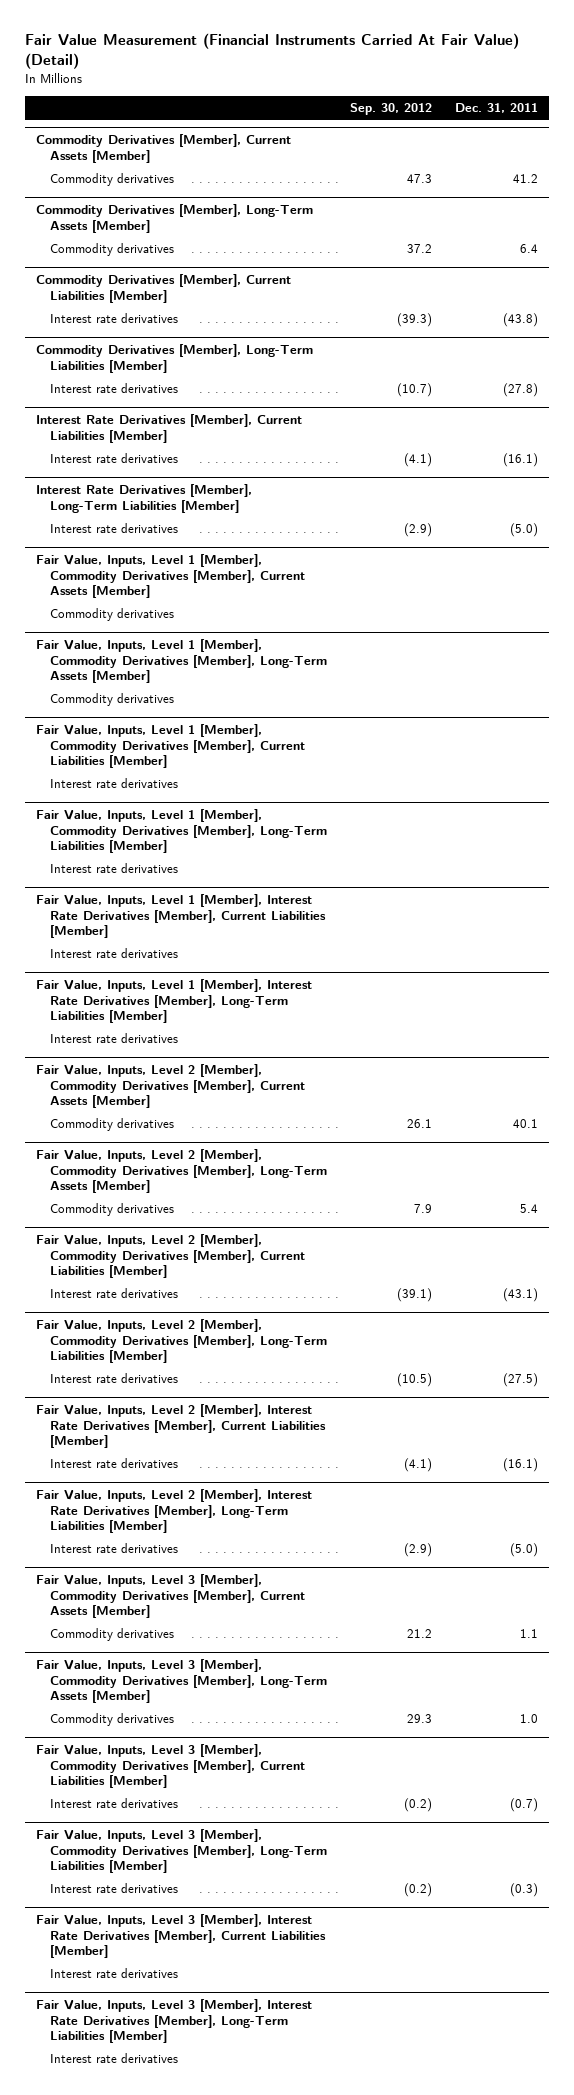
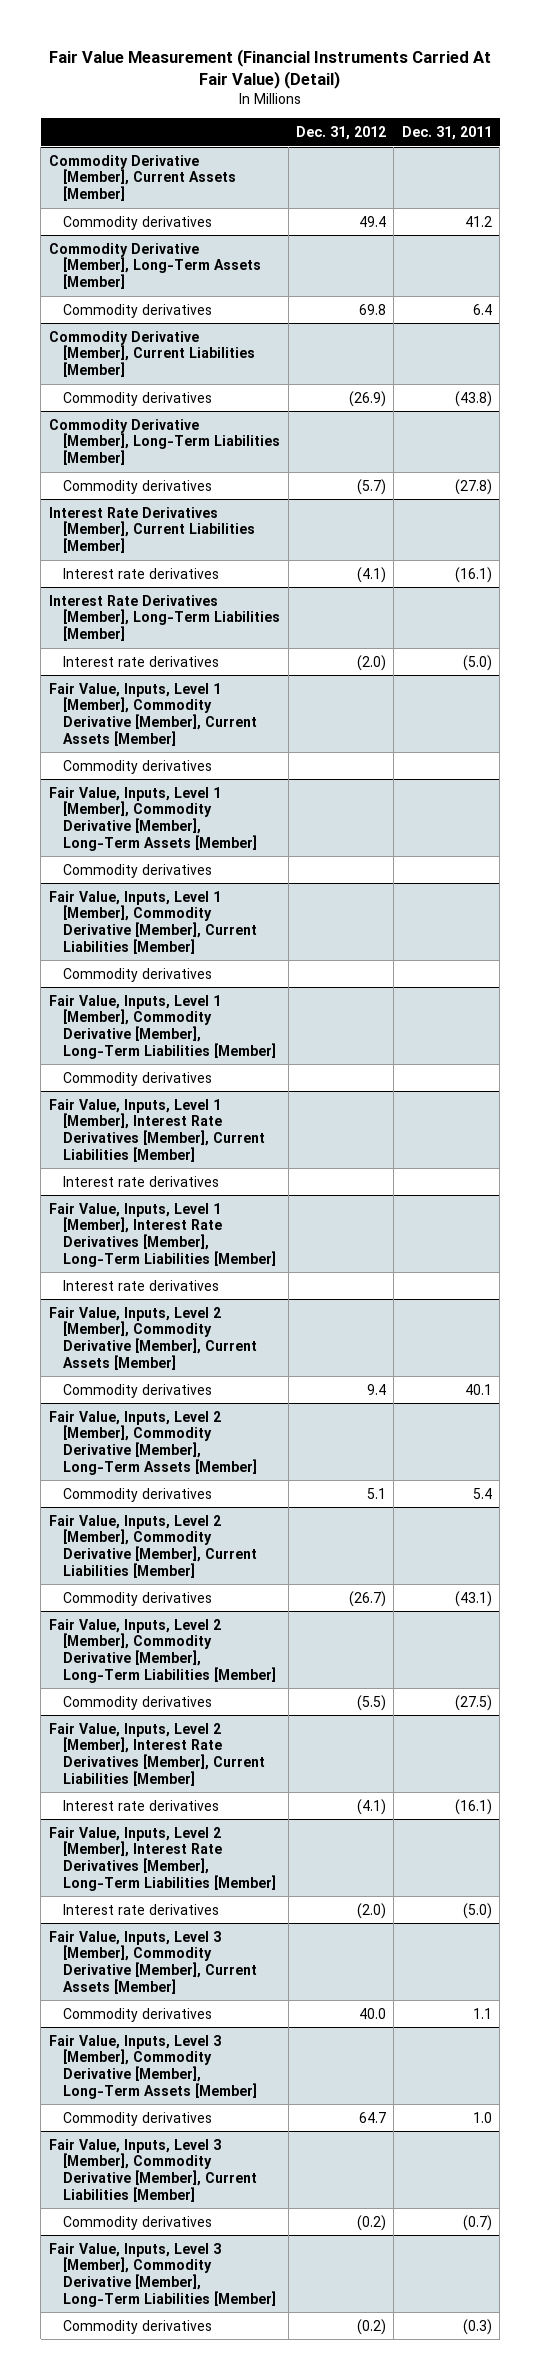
- | Sep. 30, 2012 | Dec. 31, 2011
+ | Dec. 31, 2012 | Dec. 31, 2011
- Commodity Derivatives [Member], Current Assets [Member]
+ Commodity Derivative [Member], Current Assets [Member]
- Commodity Derivatives [Member], Long-Term Assets [Member]
+ Commodity Derivative [Member], Long-Term Assets [Member]
- Commodity Derivatives [Member], Current Liabilities [Member]
- Interest rate derivatives | (39.3) | (43.8)
- Commodity Derivatives [Member], Long-Term Liabilities [Member]
- Interest rate derivatives | (10.7) | (27.8)
+ Commodity Derivative [Member], Current Liabilities [Member]
+ Commodity derivatives | (26.9) | (43.8)
+ Commodity Derivative [Member], Long-Term Liabilities [Member]
+ Commodity derivatives | (5.7) | (27.8)
- Fair Value, Inputs, Level 1 [Member], Commodity Derivatives [Member], Current Assets [Member]
+ Fair Value, Inputs, Level 1 [Member], Commodity Derivative [Member], Current Assets [Member]
- Fair Value, Inputs, Level 1 [Member], Commodity Derivatives [Member], Long-Term Assets [Member]
+ Fair Value, Inputs, Level 1 [Member], Commodity Derivative [Member], Long-Term Assets [Member]
- Fair Value, Inputs, Level 1 [Member], Commodity Derivatives [Member], Current Liabilities [Member]
- Interest rate derivatives
- Fair Value, Inputs, Level 1 [Member], Commodity Derivatives [Member], Long-Term Liabilities [Member]
- Interest rate derivatives
+ Fair Value, Inputs, Level 1 [Member], Commodity Derivative [Member], Current Liabilities [Member]
+ Commodity derivatives
+ Fair Value, Inputs, Level 1 [Member], Commodity Derivative [Member], Long-Term Liabilities [Member]
+ Commodity derivatives
- Fair Value, Inputs, Level 2 [Member], Commodity Derivatives [Member], Current Assets [Member]
+ Fair Value, Inputs, Level 2 [Member], Commodity Derivative [Member], Current Assets [Member]
- Fair Value, Inputs, Level 2 [Member], Commodity Derivatives [Member], Long-Term Assets [Member]
+ Fair Value, Inputs, Level 2 [Member], Commodity Derivative [Member], Long-Term Assets [Member]
- Fair Value, Inputs, Level 2 [Member], Commodity Derivatives [Member], Current Liabilities [Member]
- Interest rate derivatives | (39.1) | (43.1)
- Fair Value, Inputs, Level 2 [Member], Commodity Derivatives [Member], Long-Term Liabilities [Member]
- Interest rate derivatives | (10.5) | (27.5)
+ Fair Value, Inputs, Level 2 [Member], Commodity Derivative [Member], Current Liabilities [Member]
+ Commodity derivatives | (26.7) | (43.1)
+ Fair Value, Inputs, Level 2 [Member], Commodity Derivative [Member], Long-Term Liabilities [Member]
+ Commodity derivatives | (5.5) | (27.5)
- Fair Value, Inputs, Level 3 [Member], Commodity Derivatives [Member], Current Assets [Member]
+ Fair Value, Inputs, Level 3 [Member], Commodity Derivative [Member], Current Assets [Member]
- Fair Value, Inputs, Level 3 [Member], Commodity Derivatives [Member], Long-Term Assets [Member]
+ Fair Value, Inputs, Level 3 [Member], Commodity Derivative [Member], Long-Term Assets [Member]
- Fair Value, Inputs, Level 3 [Member], Commodity Derivatives [Member], Current Liabilities [Member]
- Interest rate derivatives | (0.2) | (0.7)
- Fair Value, Inputs, Level 3 [Member], Commodity Derivatives [Member], Long-Term Liabilities [Member]
- Interest rate derivatives | (0.2) | (0.3)
- Fair Value, Inputs, Level 3 [Member], Interest Rate Derivatives [Member], Current Liabilities [Member]
- Interest rate derivatives
- Fair Value, Inputs, Level 3 [Member], Interest Rate Derivatives [Member], Long-Term Liabilities [Member]
- Interest rate derivatives
+ Fair Value, Inputs, Level 3 [Member], Commodity Derivative [Member], Current Liabilities [Member]
+ Commodity derivatives | (0.2) | (0.7)
+ Fair Value, Inputs, Level 3 [Member], Commodity Derivative [Member], Long-Term Liabilities [Member]
+ Commodity derivatives | (0.2) | (0.3)

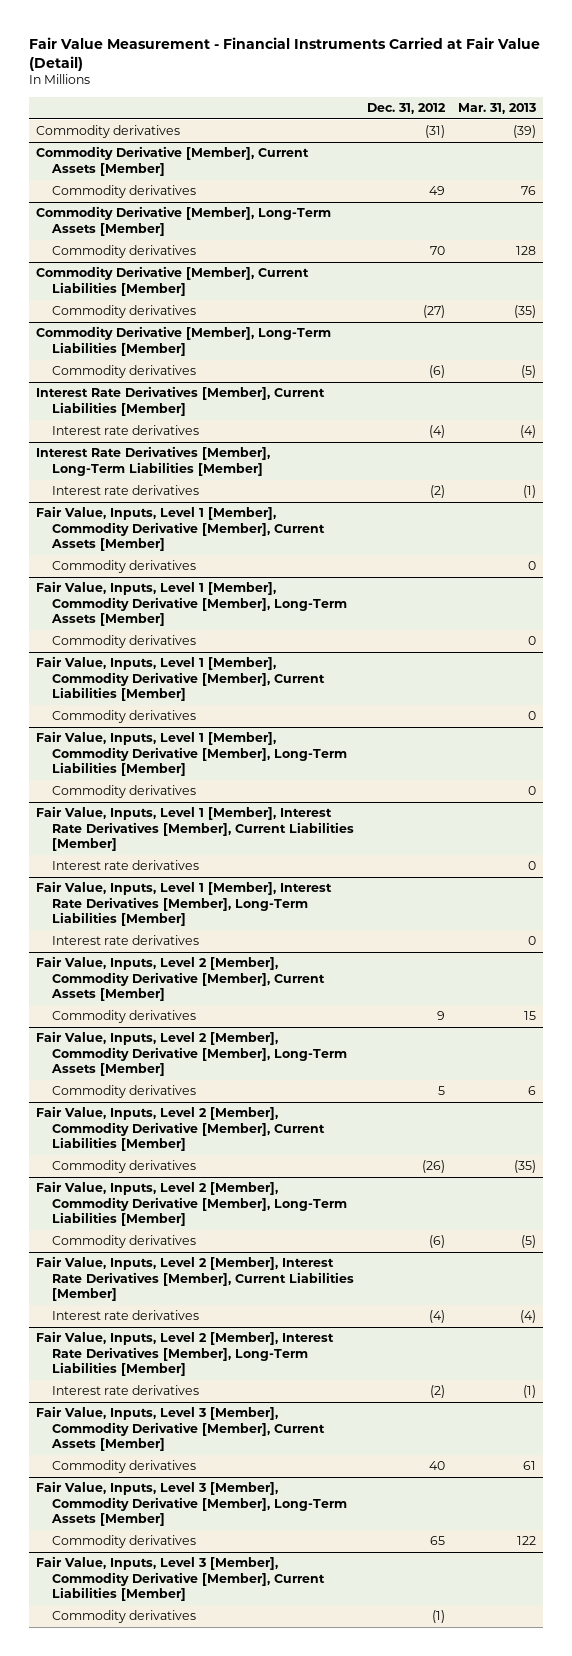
- Fair Value Measurement (Financial Instruments Carried At Fair Value) (Detail)
+ Fair Value Measurement - Financial Instruments Carried at Fair Value (Detail)
- | Dec. 31, 2012 | Dec. 31, 2011
+ | Dec. 31, 2012 | Mar. 31, 2013
+ Commodity derivatives | (31) | (39)
@ Commodity Derivative [Member], Current Assets [Member]
- Commodity derivatives | 49.4 | 41.2
+ Commodity derivatives | 49 | 76
@ Commodity Derivative [Member], Long-Term Assets [Member]
- Commodity derivatives | 69.8 | 6.4
+ Commodity derivatives | 70 | 128
@ Commodity Derivative [Member], Current Liabilities [Member]
- Commodity derivatives | (26.9) | (43.8)
+ Commodity derivatives | (27) | (35)
@ Commodity Derivative [Member], Long-Term Liabilities [Member]
- Commodity derivatives | (5.7) | (27.8)
+ Commodity derivatives | (6) | (5)
@ Interest Rate Derivatives [Member], Current Liabilities [Member]
- Interest rate derivatives | (4.1) | (16.1)
+ Interest rate derivatives | (4) | (4)
@ Interest Rate Derivatives [Member], Long-Term Liabilities [Member]
- Interest rate derivatives | (2.0) | (5.0)
+ Interest rate derivatives | (2) | (1)
@ Fair Value, Inputs, Level 2 [Member], Commodity Derivative [Member], Current Assets [Member]
- Commodity derivatives | 9.4 | 40.1
+ Commodity derivatives | 9 | 15
@ Fair Value, Inputs, Level 2 [Member], Commodity Derivative [Member], Long-Term Assets [Member]
- Commodity derivatives | 5.1 | 5.4
+ Commodity derivatives | 5 | 6
@ Fair Value, Inputs, Level 2 [Member], Commodity Derivative [Member], Current Liabilities [Member]
- Commodity derivatives | (26.7) | (43.1)
+ Commodity derivatives | (26) | (35)
@ Fair Value, Inputs, Level 2 [Member], Commodity Derivative [Member], Long-Term Liabilities [Member]
- Commodity derivatives | (5.5) | (27.5)
+ Commodity derivatives | (6) | (5)
@ Fair Value, Inputs, Level 2 [Member], Interest Rate Derivatives [Member], Current Liabilities [Member]
- Interest rate derivatives | (4.1) | (16.1)
+ Interest rate derivatives | (4) | (4)
@ Fair Value, Inputs, Level 2 [Member], Interest Rate Derivatives [Member], Long-Term Liabilities [Member]
- Interest rate derivatives | (2.0) | (5.0)
+ Interest rate derivatives | (2) | (1)
@ Fair Value, Inputs, Level 3 [Member], Commodity Derivative [Member], Current Assets [Member]
- Commodity derivatives | 40.0 | 1.1
+ Commodity derivatives | 40 | 61
@ Fair Value, Inputs, Level 3 [Member], Commodity Derivative [Member], Long-Term Assets [Member]
- Commodity derivatives | 64.7 | 1.0
+ Commodity derivatives | 65 | 122
@ Fair Value, Inputs, Level 3 [Member], Commodity Derivative [Member], Current Liabilities [Member]
- Commodity derivatives | (0.2) | (0.7)
- Fair Value, Inputs, Level 3 [Member], Commodity Derivative [Member], Long-Term Liabilities [Member]
- Commodity derivatives | (0.2) | (0.3)
@ Fair Value, Inputs, Level 3 [Member], Commodity Derivative [Member], Current Liabilities [Member]
+ Commodity derivatives | (1) |

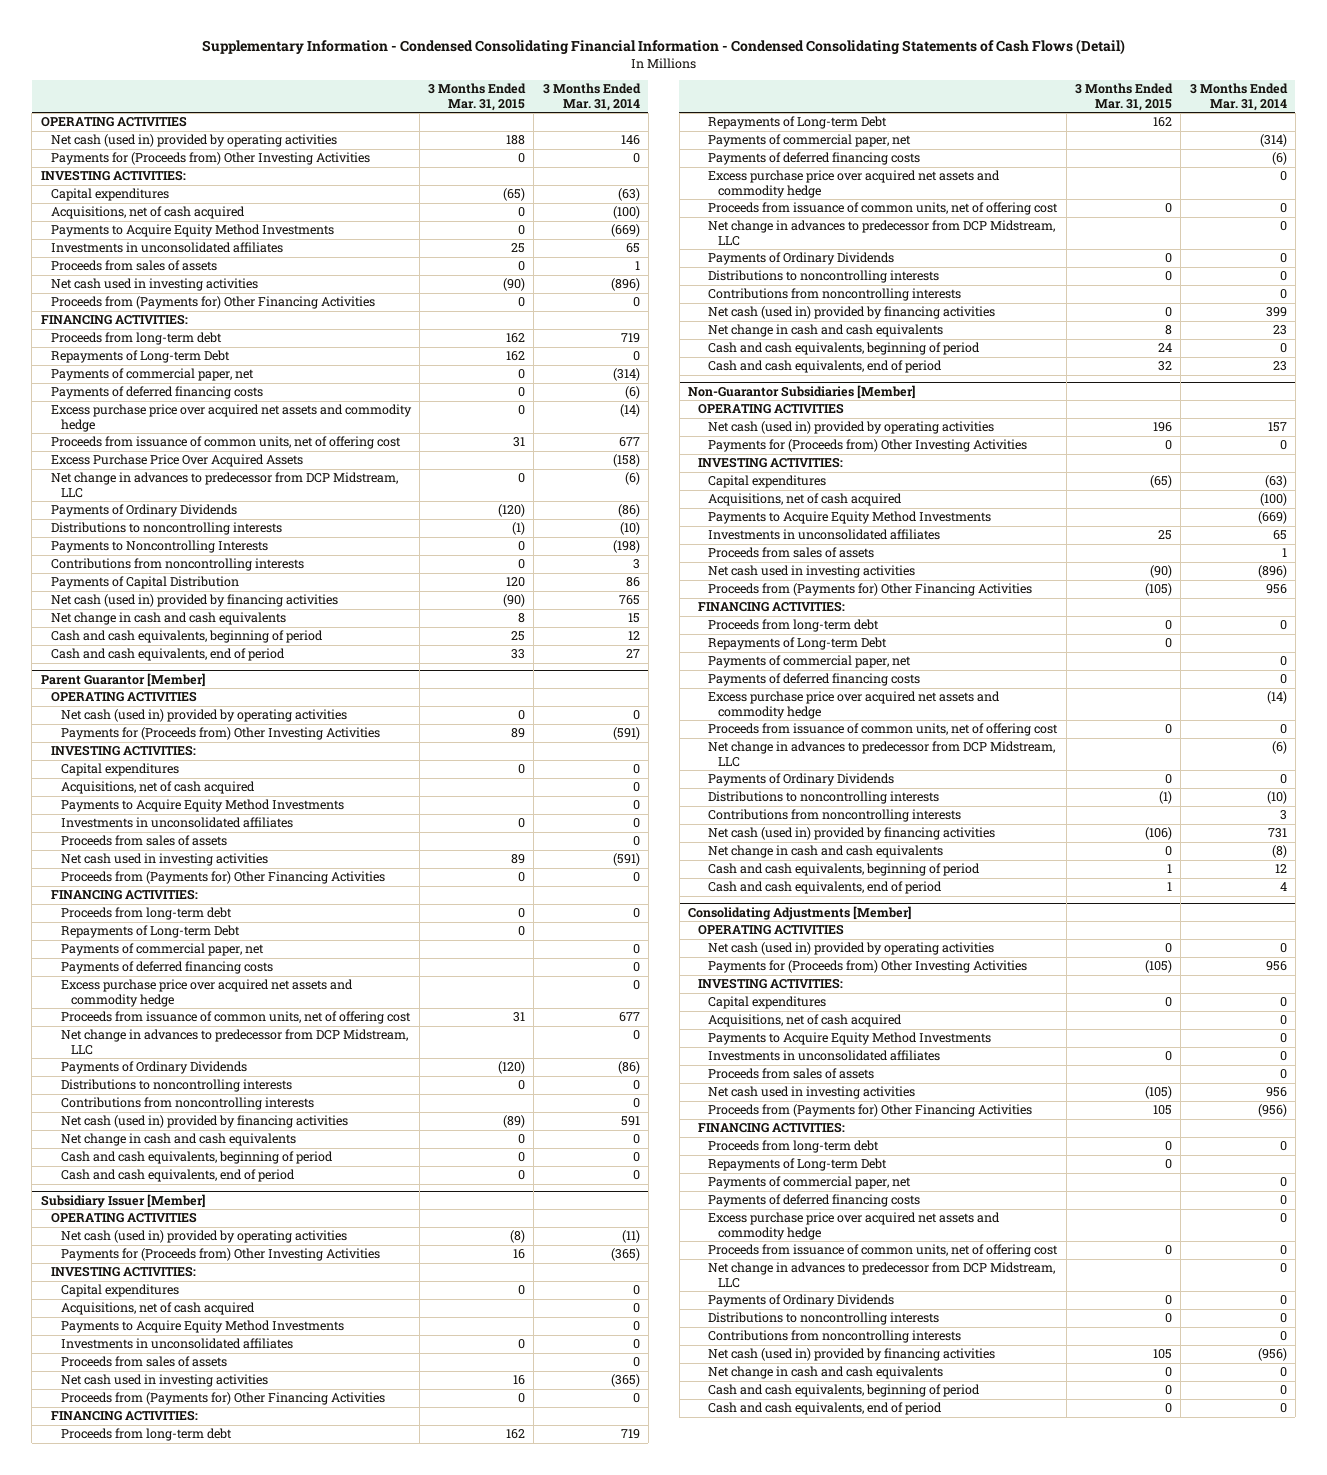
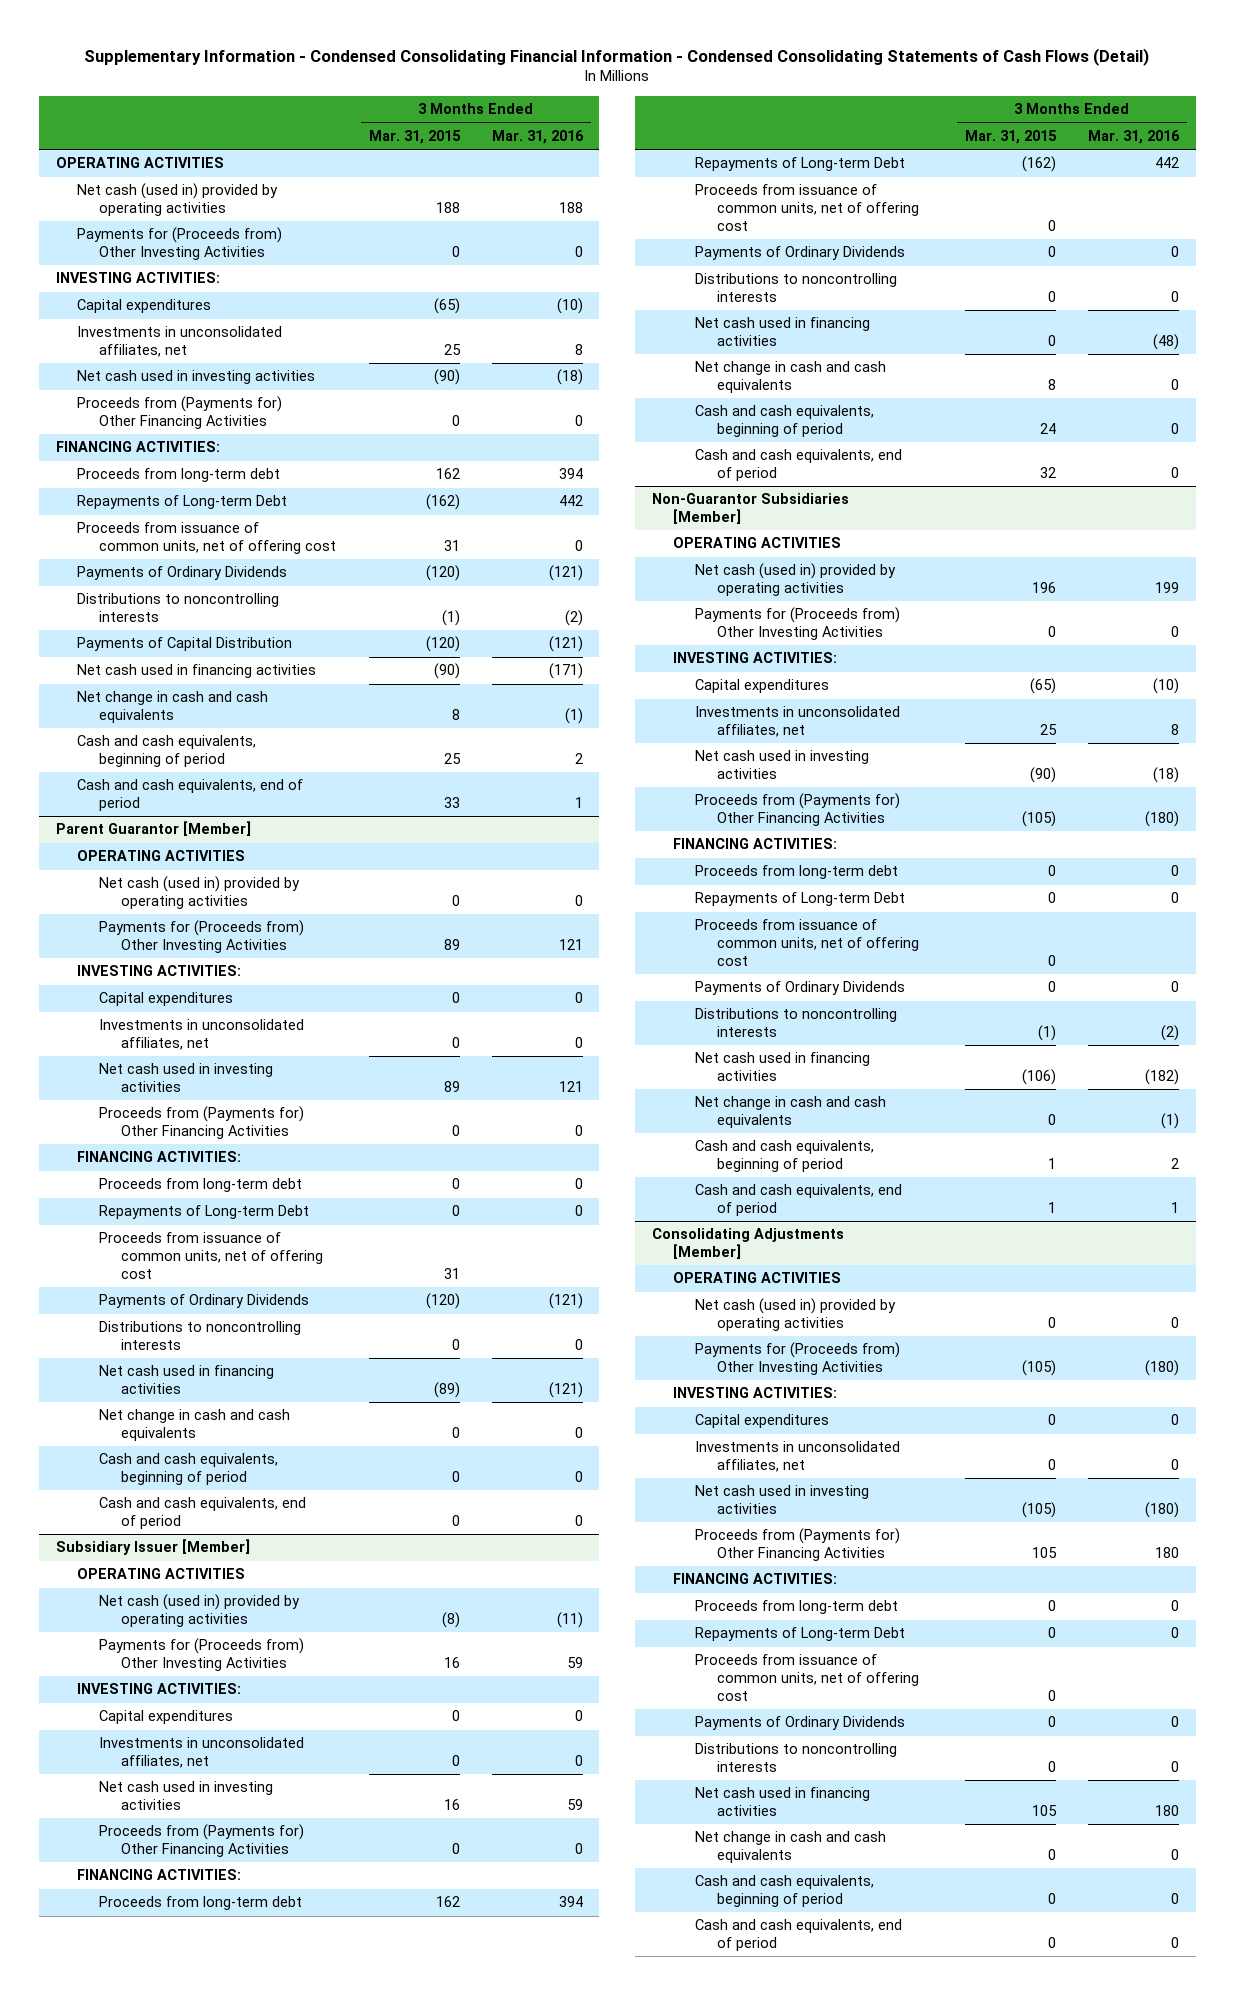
- | 3 Months Ended Mar. 31, 2015 | 3 Months Ended Mar. 31, 2014
+ | 3 Months Ended Mar. 31, 2015 | 3 Months Ended Mar. 31, 2016
- Acquisitions, net of cash acquired | 0 | (100)
- Payments to Acquire Equity Method Investments | 0 | (669)
- Investments in unconsolidated affiliates | 25 | 65
- Proceeds from sales of assets | 0 | 1
+ Investments in unconsolidated affiliates, net | 25 | 8
- Repayments of Long-term Debt | 162 | 0
- Payments of commercial paper, net | 0 | (314)
- Payments of deferred financing costs | 0 | (6)
- Excess purchase price over acquired net assets and commodity hedge | 0 | (14)
+ Repayments of Long-term Debt | (162) | 442
- Excess Purchase Price Over Acquired Assets | | (158)
- Net change in advances to predecessor from DCP Midstream, LLC | 0 | (6)
- Payments to Noncontrolling Interests | 0 | (198)
- Contributions from noncontrolling interests | 0 | 3
- Payments of Capital Distribution | 120 | 86
- Net cash (used in) provided by financing activities | (90) | 765
+ Payments of Capital Distribution | (120) | (121)
+ Net cash used in financing activities | (90) | (171)
@ Parent Guarantor [Member]
- Acquisitions, net of cash acquired | | 0
- Payments to Acquire Equity Method Investments | | 0
- Investments in unconsolidated affiliates | 0 | 0
- Proceeds from sales of assets | | 0
+ Investments in unconsolidated affiliates, net | 0 | 0
- Payments of commercial paper, net | | 0
- Payments of deferred financing costs | | 0
- Excess purchase price over acquired net assets and commodity hedge | | 0
- Net change in advances to predecessor from DCP Midstream, LLC | | 0
- Contributions from noncontrolling interests | | 0
- Net cash (used in) provided by financing activities | (89) | 591
+ Net cash used in financing activities | (89) | (121)
@ Subsidiary Issuer [Member]
- Acquisitions, net of cash acquired | | 0
- Payments to Acquire Equity Method Investments | | 0
- Investments in unconsolidated affiliates | 0 | 0
- Proceeds from sales of assets | | 0
+ Investments in unconsolidated affiliates, net | 0 | 0
- Repayments of Long-term Debt | 162 |
- Payments of commercial paper, net | | (314)
- Payments of deferred financing costs | | (6)
- Excess purchase price over acquired net assets and commodity hedge | | 0
+ Repayments of Long-term Debt | (162) | 442
- Net change in advances to predecessor from DCP Midstream, LLC | | 0
- Contributions from noncontrolling interests | | 0
- Net cash (used in) provided by financing activities | 0 | 399
+ Net cash used in financing activities | 0 | (48)
@ Non-Guarantor Subsidiaries [Member]
- Acquisitions, net of cash acquired | | (100)
- Payments to Acquire Equity Method Investments | | (669)
- Investments in unconsolidated affiliates | 25 | 65
- Proceeds from sales of assets | | 1
+ Investments in unconsolidated affiliates, net | 25 | 8
- Payments of commercial paper, net | | 0
- Payments of deferred financing costs | | 0
- Excess purchase price over acquired net assets and commodity hedge | | (14)
- Net change in advances to predecessor from DCP Midstream, LLC | | (6)
- Contributions from noncontrolling interests | | 3
- Net cash (used in) provided by financing activities | (106) | 731
+ Net cash used in financing activities | (106) | (182)
@ Consolidating Adjustments [Member]
- Acquisitions, net of cash acquired | | 0
- Payments to Acquire Equity Method Investments | | 0
- Investments in unconsolidated affiliates | 0 | 0
- Proceeds from sales of assets | | 0
+ Investments in unconsolidated affiliates, net | 0 | 0
- Payments of commercial paper, net | | 0
- Payments of deferred financing costs | | 0
- Excess purchase price over acquired net assets and commodity hedge | | 0
- Net change in advances to predecessor from DCP Midstream, LLC | | 0
- Contributions from noncontrolling interests | | 0
- Net cash (used in) provided by financing activities | 105 | (956)
+ Net cash used in financing activities | 105 | 180

